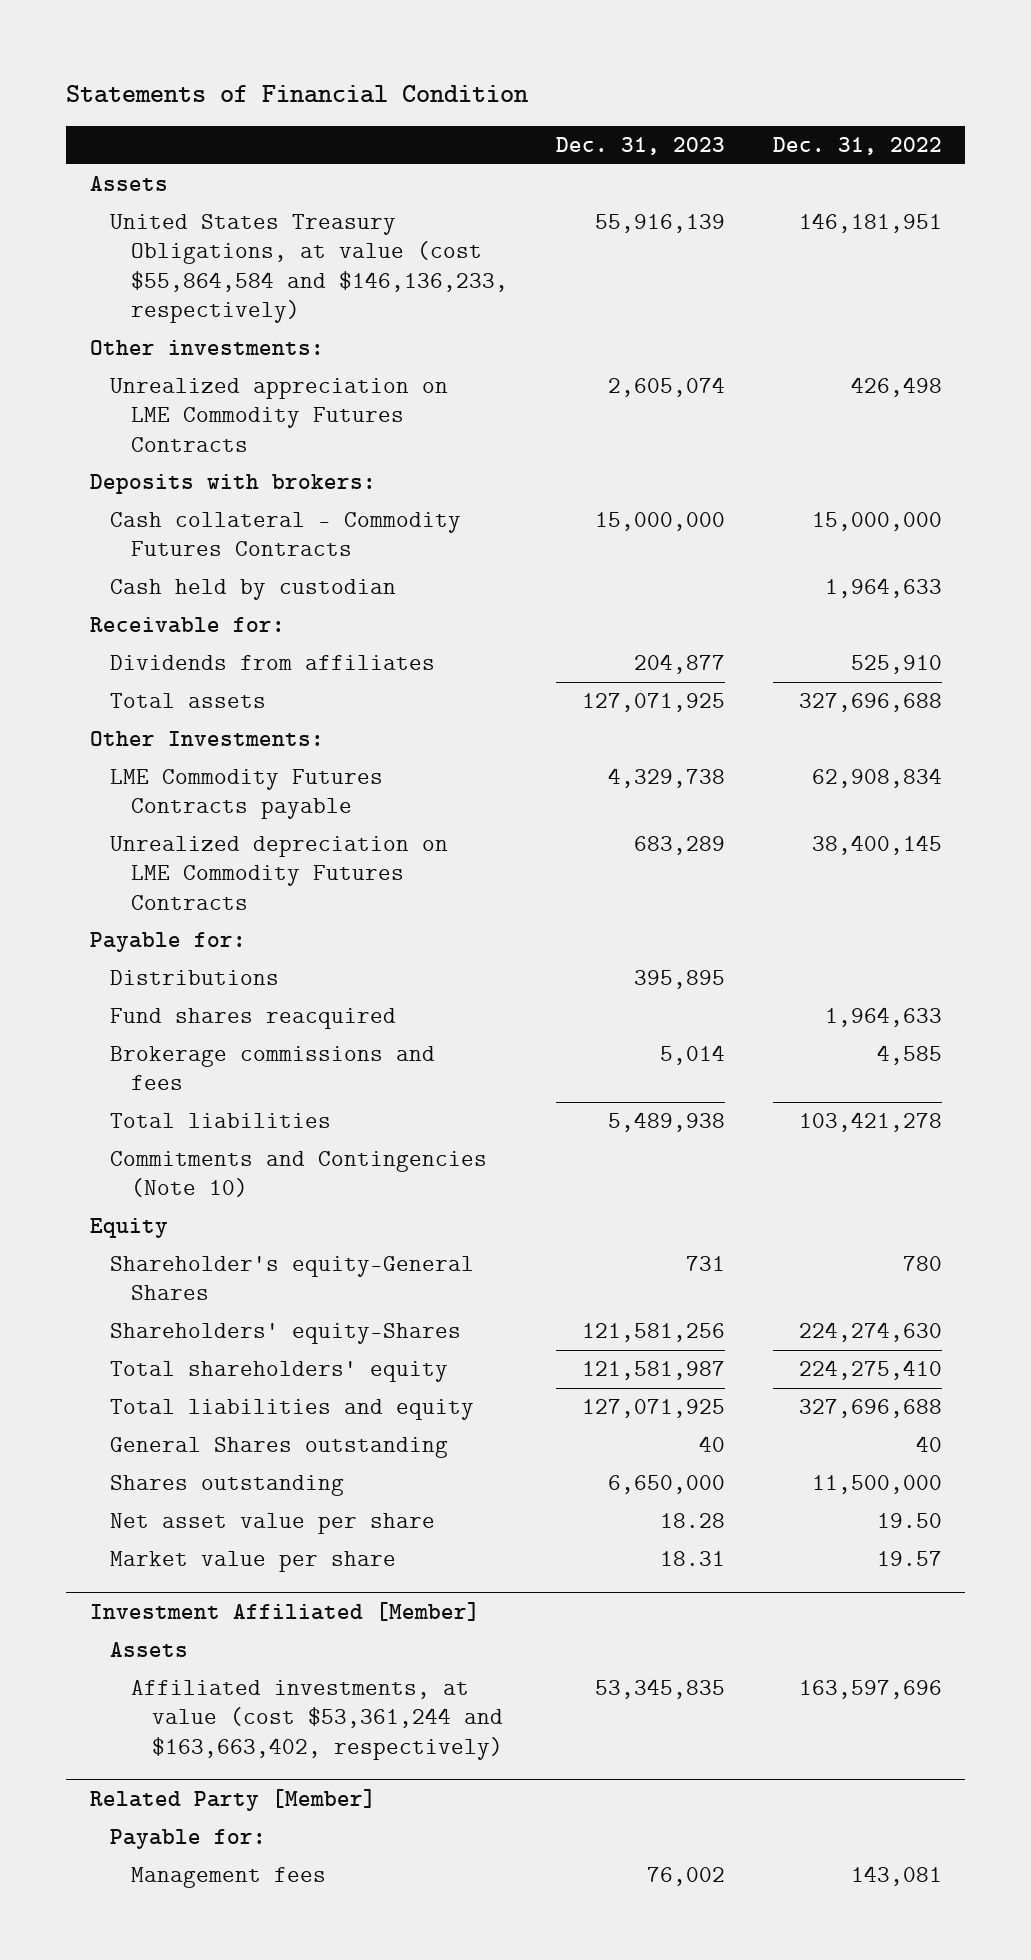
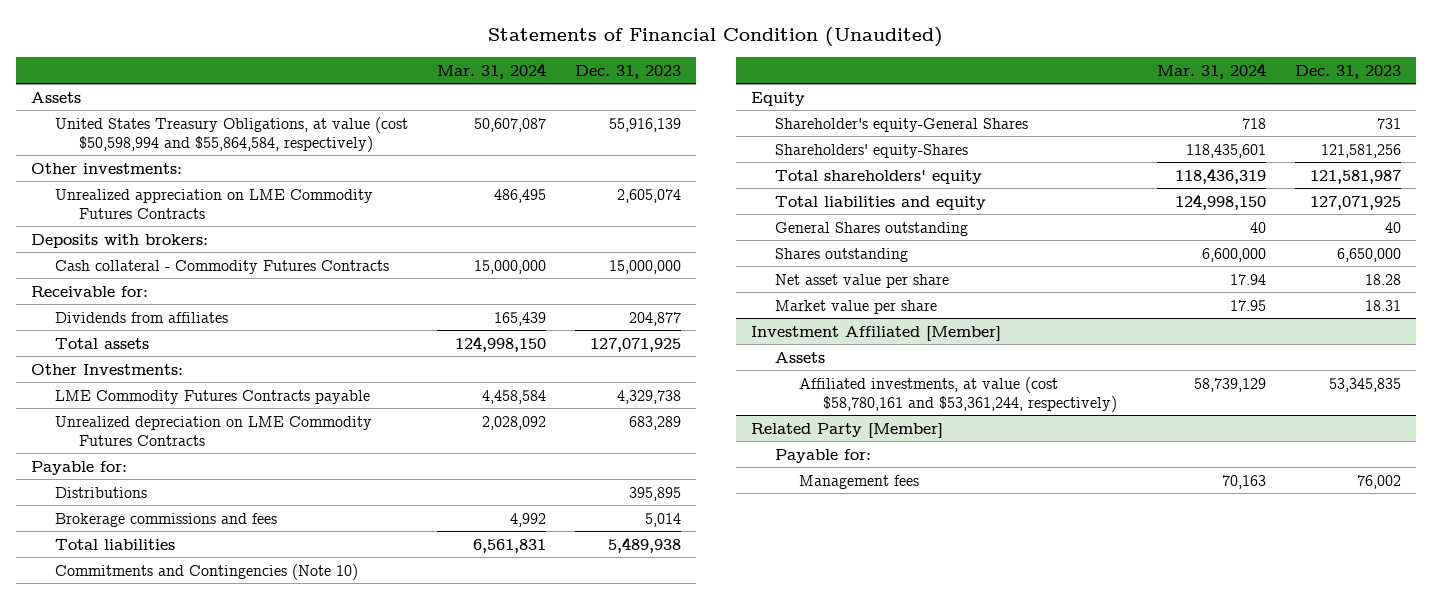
- Statements of Financial Condition
+ Statements of Financial Condition (Unaudited)
- | Dec. 31, 2023 | Dec. 31, 2022
+ | Mar. 31, 2024 | Dec. 31, 2023
- United States Treasury Obligations, at value (cost $55,864,584 and $146,136,233, respectively) | 55,916,139 | 146,181,951
+ United States Treasury Obligations, at value (cost $50,598,994 and $55,864,584, respectively) | 50,607,087 | 55,916,139
- Cash held by custodian | | 1,964,633
- Fund shares reacquired | | 1,964,633
@ Investment Affiliated [Member]
- Affiliated investments, at value (cost $53,361,244 and $163,663,402, respectively) | 53,345,835 | 163,597,696
+ Affiliated investments, at value (cost $58,780,161 and $53,361,244, respectively) | 58,739,129 | 53,345,835

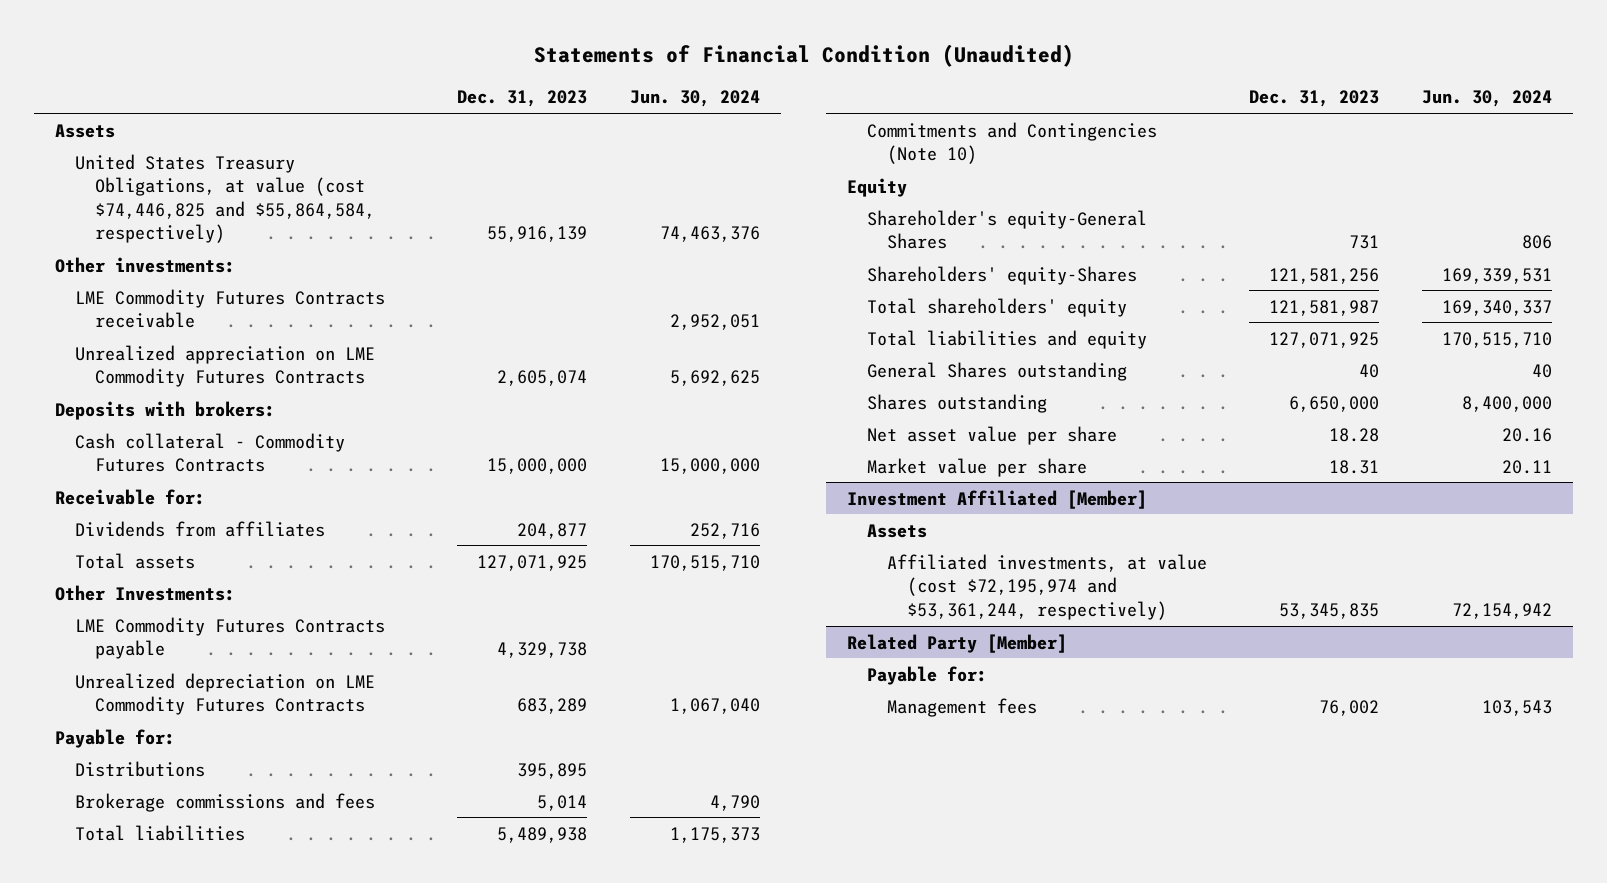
- | Mar. 31, 2024 | Dec. 31, 2023
+ | Dec. 31, 2023 | Jun. 30, 2024
- United States Treasury Obligations, at value (cost $50,598,994 and $55,864,584, respectively) | 50,607,087 | 55,916,139
+ United States Treasury Obligations, at value (cost $74,446,825 and $55,864,584, respectively) | 55,916,139 | 74,463,376
+ LME Commodity Futures Contracts receivable | | 2,952,051
@ Investment Affiliated [Member]
- Affiliated investments, at value (cost $58,780,161 and $53,361,244, respectively) | 58,739,129 | 53,345,835
+ Affiliated investments, at value (cost $72,195,974 and $53,361,244, respectively) | 53,345,835 | 72,154,942

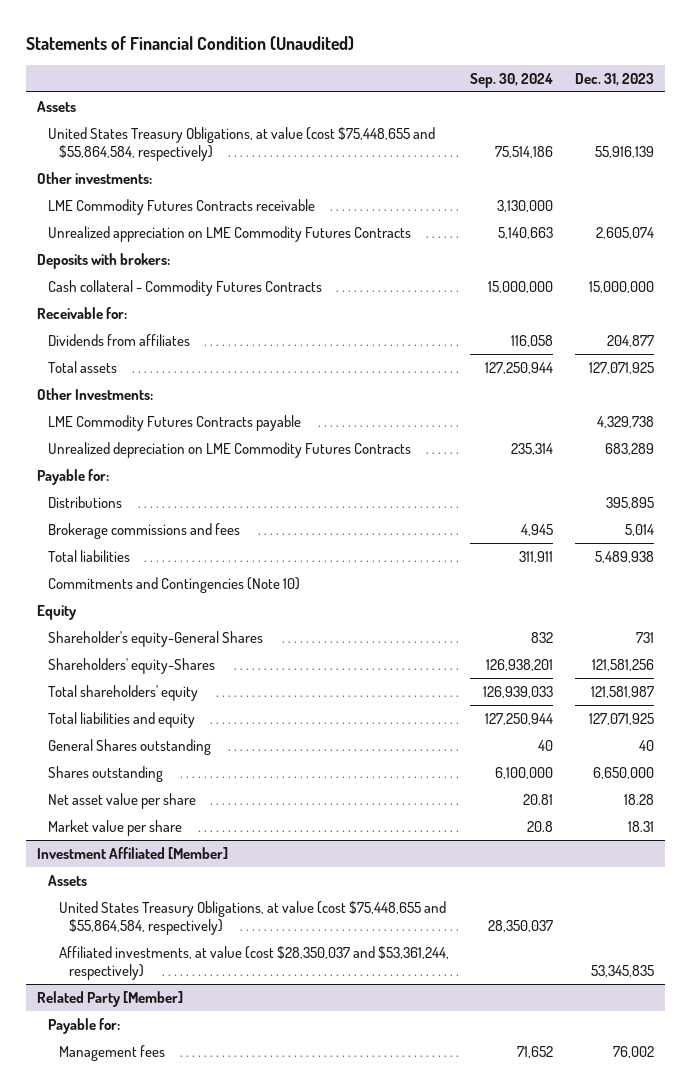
- | Dec. 31, 2023 | Jun. 30, 2024
+ | Sep. 30, 2024 | Dec. 31, 2023
- United States Treasury Obligations, at value (cost $74,446,825 and $55,864,584, respectively) | 55,916,139 | 74,463,376
+ United States Treasury Obligations, at value (cost $75,448,655 and $55,864,584, respectively) | 75,514,186 | 55,916,139
@ Investment Affiliated [Member]
- Affiliated investments, at value (cost $72,195,974 and $53,361,244, respectively) | 53,345,835 | 72,154,942
+ United States Treasury Obligations, at value (cost $75,448,655 and $55,864,584, respectively) | 28,350,037 |
+ Affiliated investments, at value (cost $28,350,037 and $53,361,244, respectively) | | 53,345,835

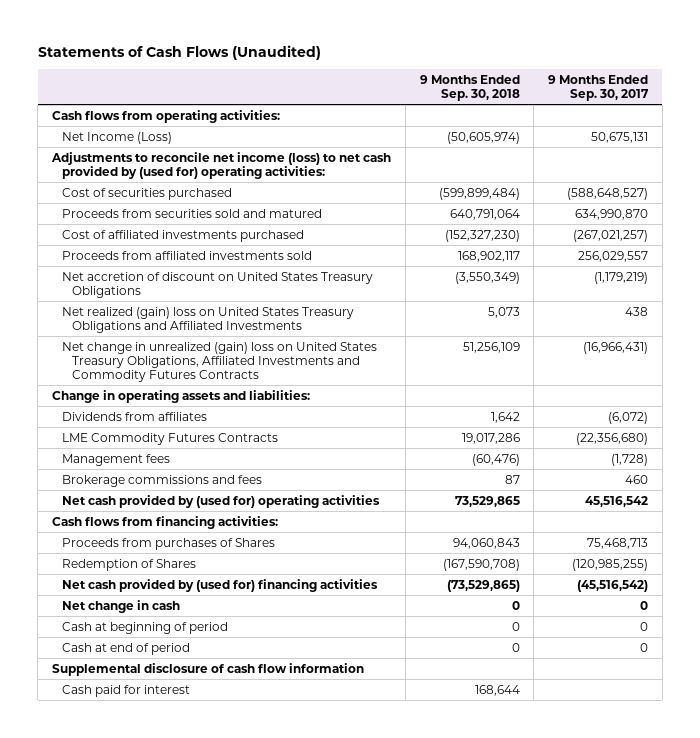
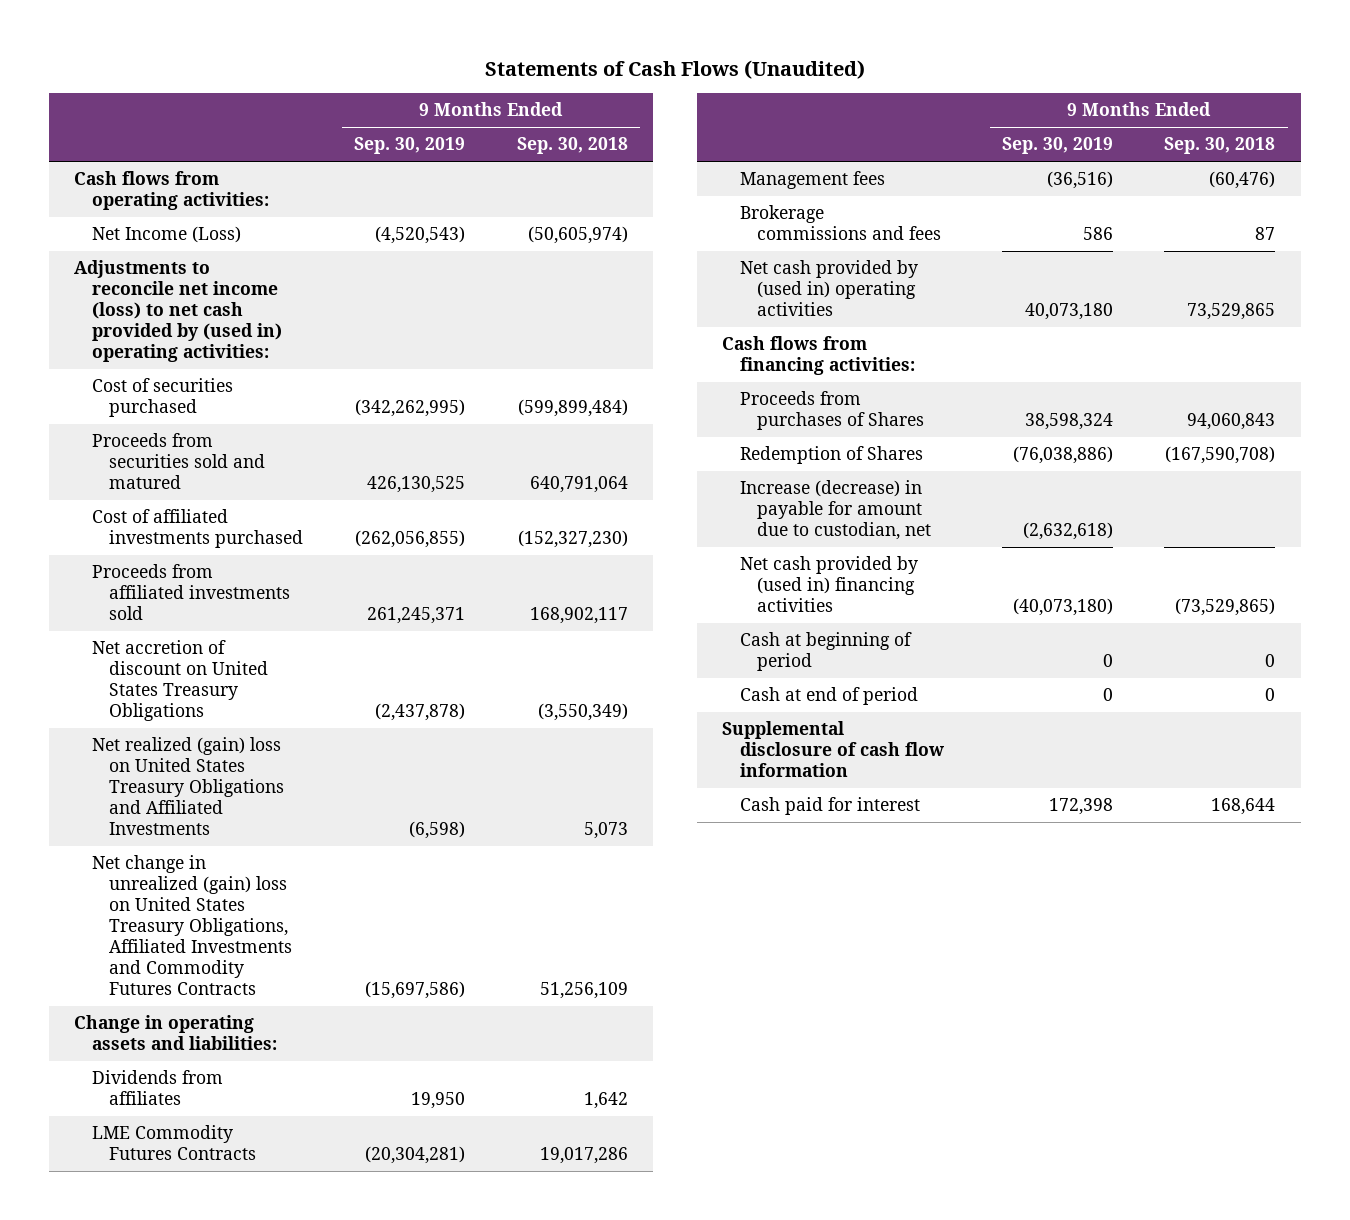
- | 9 Months Ended Sep. 30, 2018 | 9 Months Ended Sep. 30, 2017
+ | 9 Months Ended Sep. 30, 2019 | 9 Months Ended Sep. 30, 2018
- Adjustments to reconcile net income (loss) to net cash provided by (used for) operating activities:
+ Adjustments to reconcile net income (loss) to net cash provided by (used in) operating activities:
- Net cash provided by (used for) operating activities | 73,529,865 | 45,516,542
+ Net cash provided by (used in) operating activities | 40,073,180 | 73,529,865
- Net cash provided by (used for) financing activities | (73,529,865) | (45,516,542)
- Net change in cash | 0 | 0
+ Increase (decrease) in payable for amount due to custodian, net | (2,632,618) |
+ Net cash provided by (used in) financing activities | (40,073,180) | (73,529,865)

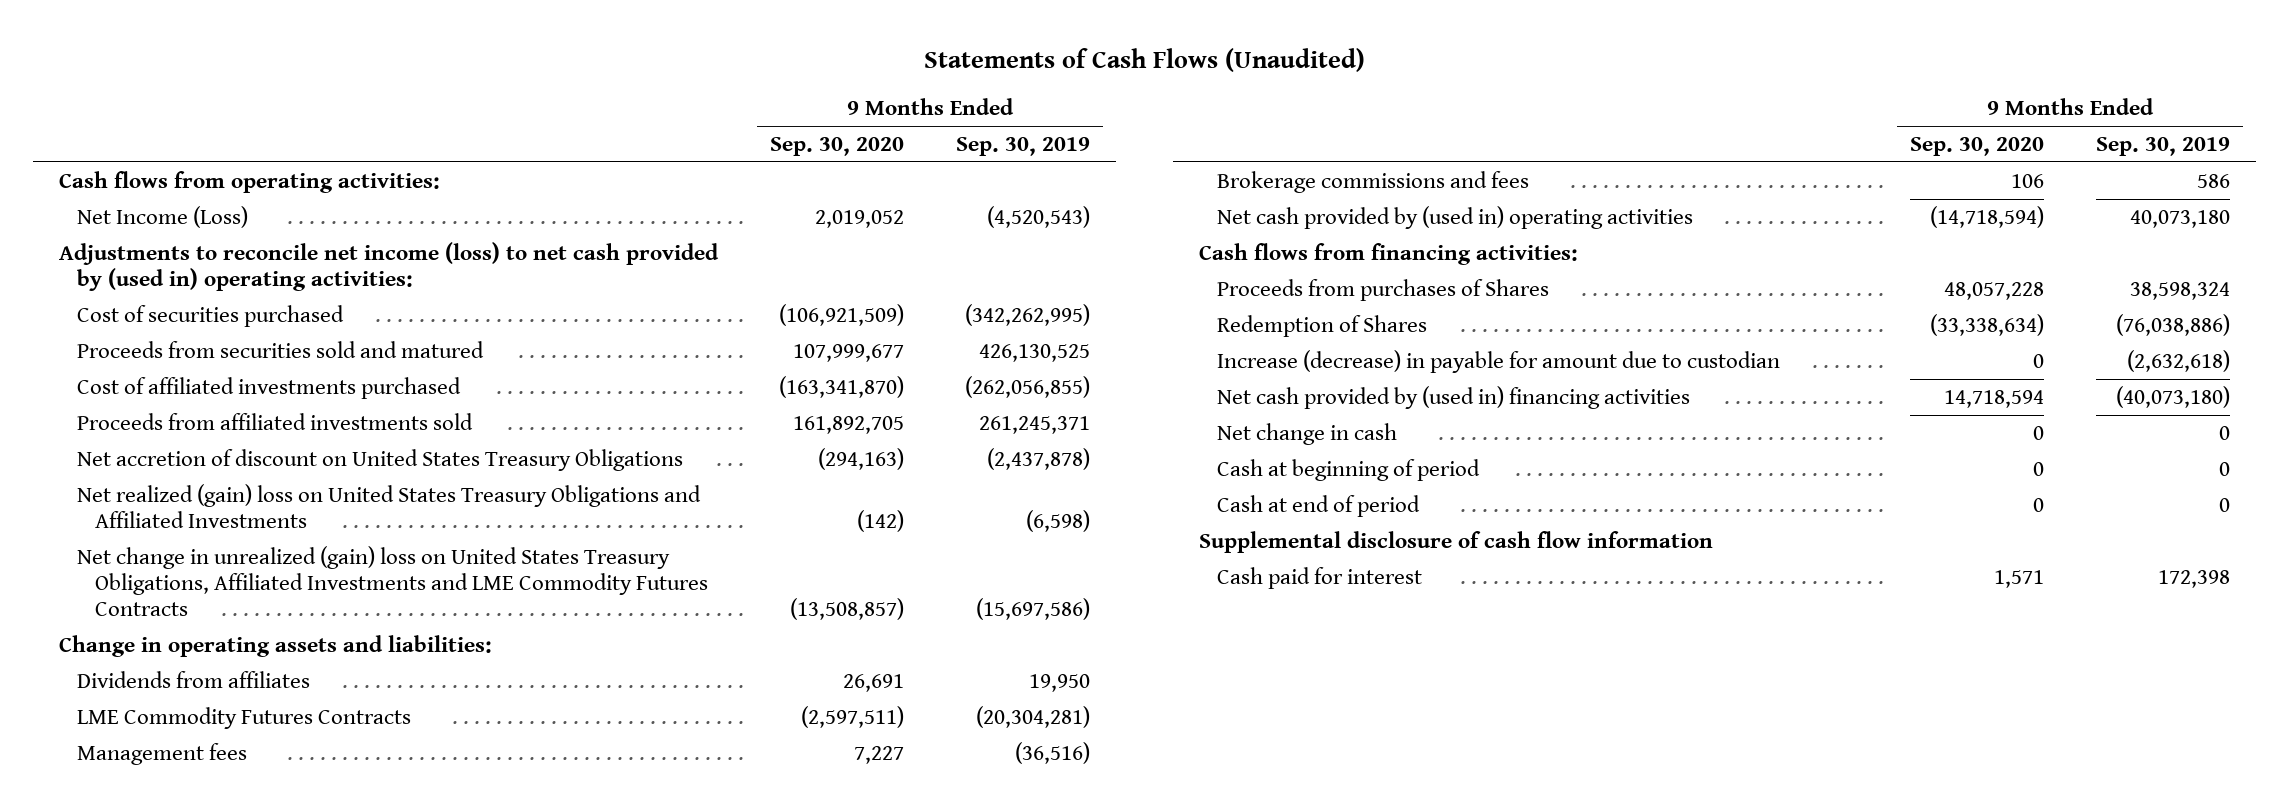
- | 9 Months Ended Sep. 30, 2019 | 9 Months Ended Sep. 30, 2018
+ | 9 Months Ended Sep. 30, 2020 | 9 Months Ended Sep. 30, 2019
- Net change in unrealized (gain) loss on United States Treasury Obligations, Affiliated Investments and Commodity Futures Contracts | (15,697,586) | 51,256,109
+ Net change in unrealized (gain) loss on United States Treasury Obligations, Affiliated Investments and LME Commodity Futures Contracts | (13,508,857) | (15,697,586)
- Increase (decrease) in payable for amount due to custodian, net | (2,632,618) |
+ Increase (decrease) in payable for amount due to custodian | 0 | (2,632,618)
+ Net change in cash | 0 | 0

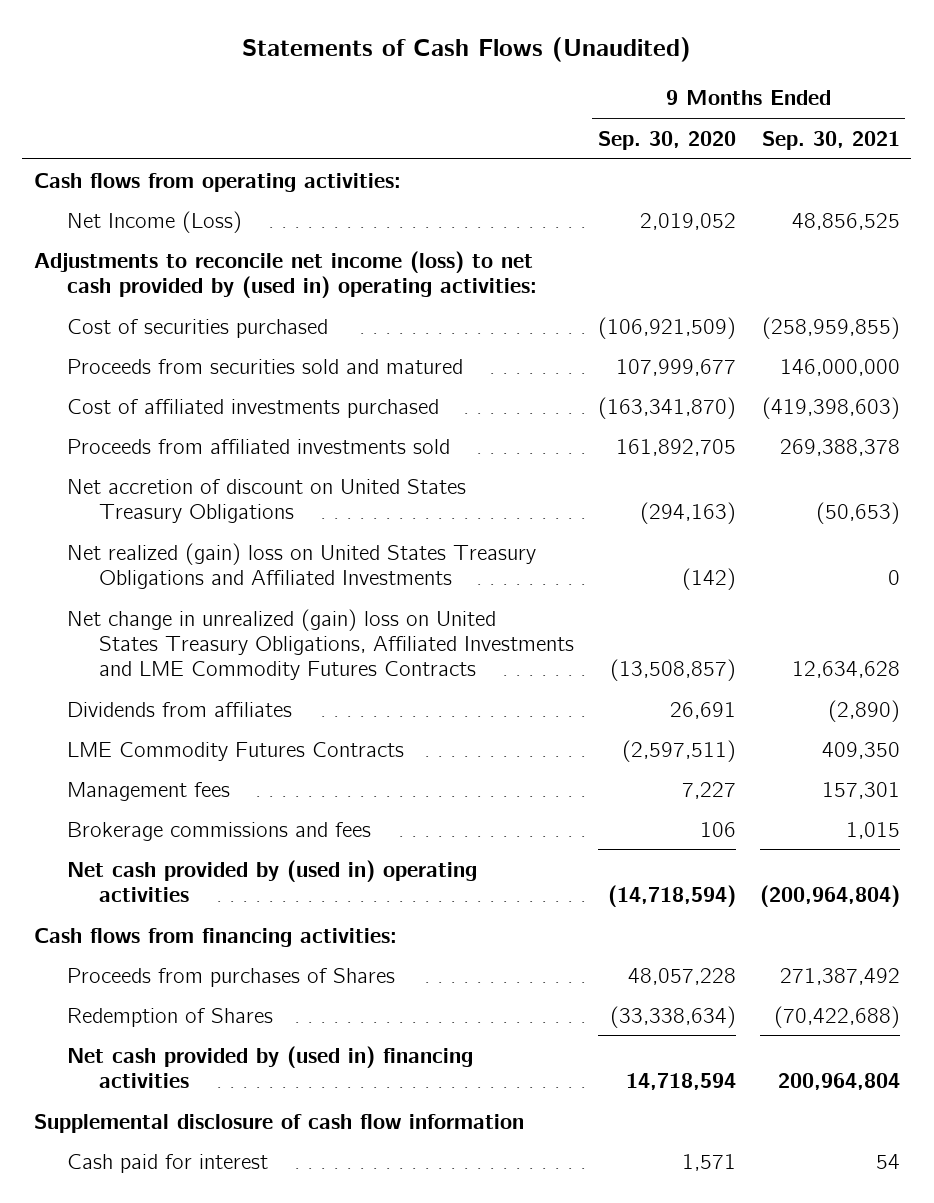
- | 9 Months Ended Sep. 30, 2020 | 9 Months Ended Sep. 30, 2019
+ | 9 Months Ended Sep. 30, 2020 | 9 Months Ended Sep. 30, 2021
- Change in operating assets and liabilities:
- Increase (decrease) in payable for amount due to custodian | 0 | (2,632,618)
- Net change in cash | 0 | 0
- Cash at beginning of period | 0 | 0
- Cash at end of period | 0 | 0

